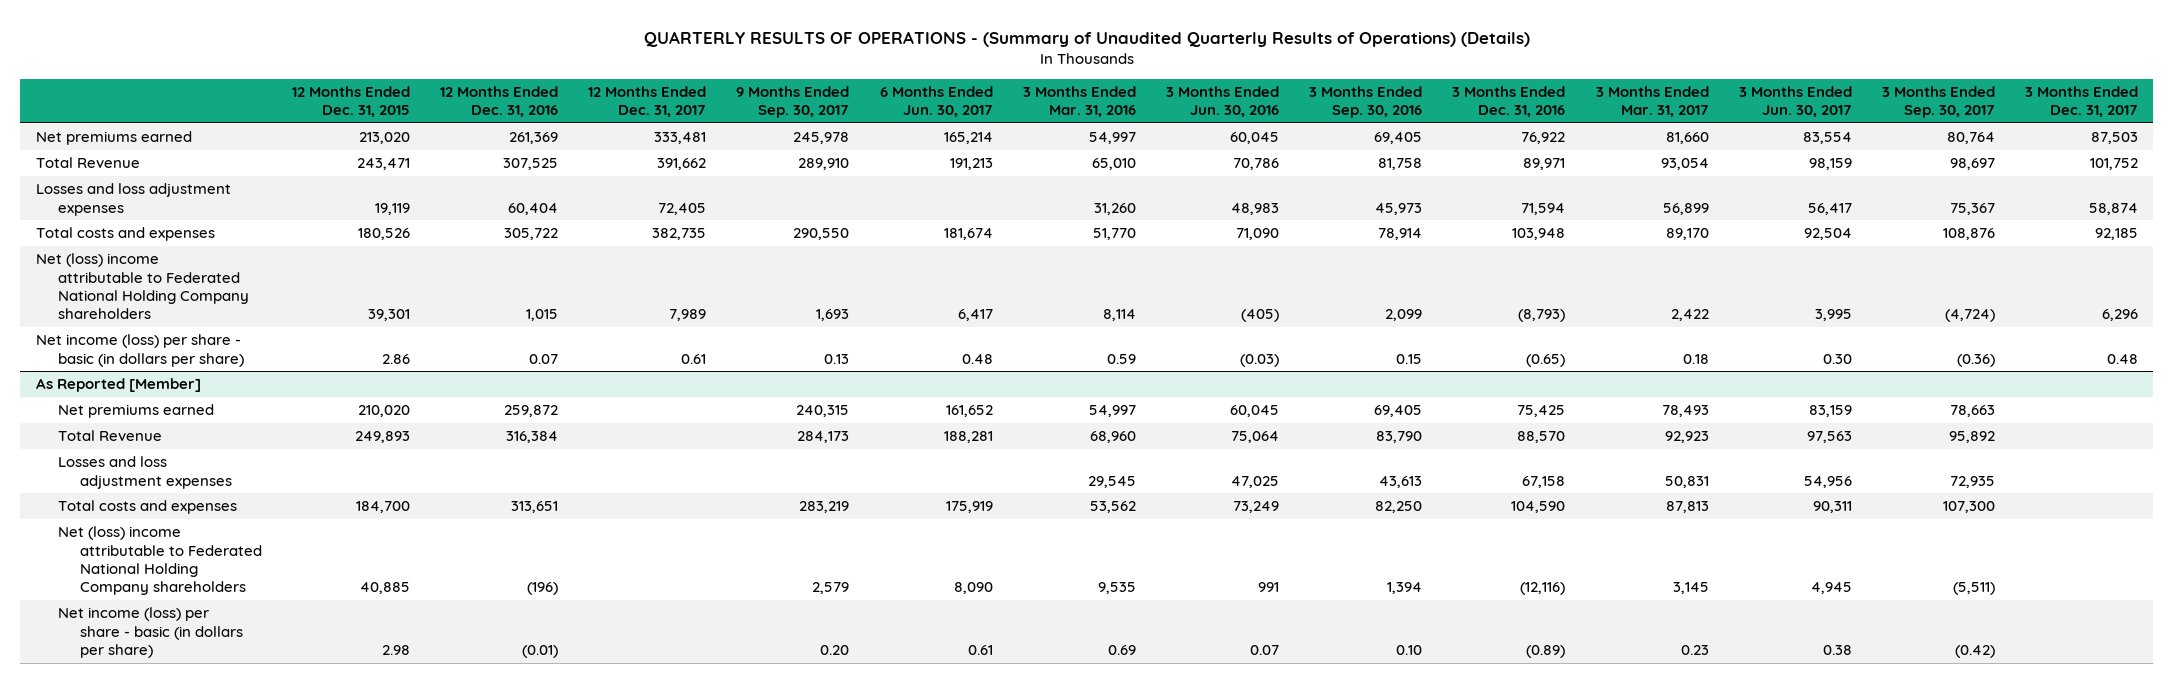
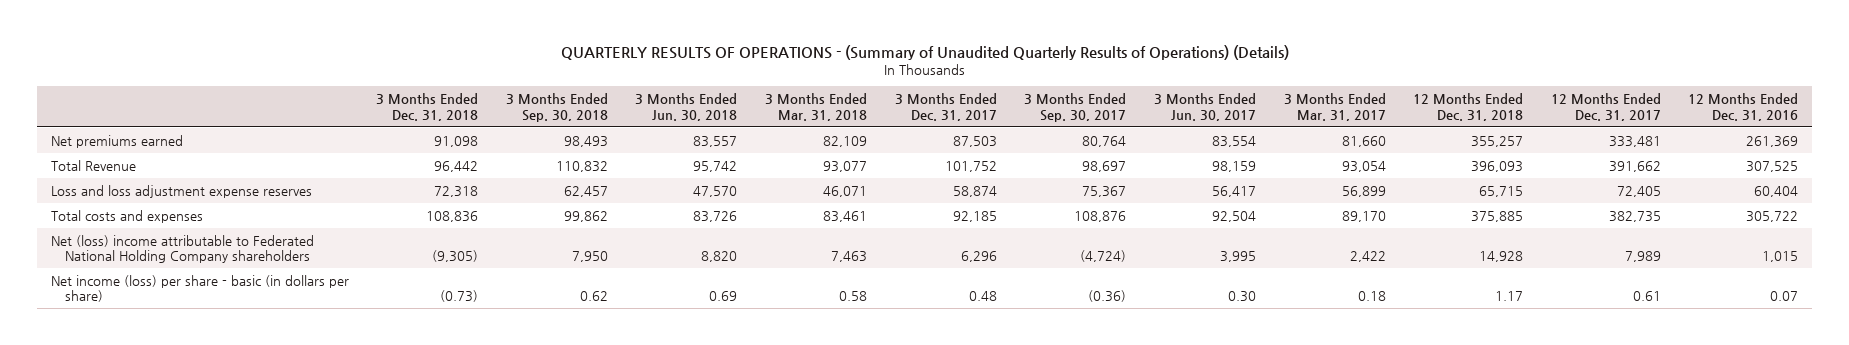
- | 12 Months Ended Dec. 31, 2015 | 12 Months Ended Dec. 31, 2016 | 12 Months Ended Dec. 31, 2017 | 9 Months Ended Sep. 30, 2017 | 6 Months Ended Jun. 30, 2017 | 3 Months Ended Mar. 31, 2016 | 3 Months Ended Jun. 30, 2016 | 3 Months Ended Sep. 30, 2016 | 3 Months Ended Dec. 31, 2016 | 3 Months Ended Mar. 31, 2017 | 3 Months Ended Jun. 30, 2017 | 3 Months Ended Sep. 30, 2017 | 3 Months Ended Dec. 31, 2017
+ | 3 Months Ended Dec. 31, 2018 | 3 Months Ended Sep. 30, 2018 | 3 Months Ended Jun. 30, 2018 | 3 Months Ended Mar. 31, 2018 | 3 Months Ended Dec. 31, 2017 | 3 Months Ended Sep. 30, 2017 | 3 Months Ended Jun. 30, 2017 | 3 Months Ended Mar. 31, 2017 | 12 Months Ended Dec. 31, 2018 | 12 Months Ended Dec. 31, 2017 | 12 Months Ended Dec. 31, 2016
- Losses and loss adjustment expenses | 19,119 | 60,404 | 72,405 | | | 31,260 | 48,983 | 45,973 | 71,594 | 56,899 | 56,417 | 75,367 | 58,874
+ Loss and loss adjustment expense reserves | 72,318 | 62,457 | 47,570 | 46,071 | 58,874 | 75,367 | 56,417 | 56,899 | 65,715 | 72,405 | 60,404
- As Reported [Member]
- Net premiums earned | 210,020 | 259,872 | | 240,315 | 161,652 | 54,997 | 60,045 | 69,405 | 75,425 | 78,493 | 83,159 | 78,663 |
- Total Revenue | 249,893 | 316,384 | | 284,173 | 188,281 | 68,960 | 75,064 | 83,790 | 88,570 | 92,923 | 97,563 | 95,892 |
- Losses and loss adjustment expenses | | | | | | 29,545 | 47,025 | 43,613 | 67,158 | 50,831 | 54,956 | 72,935 |
- Total costs and expenses | 184,700 | 313,651 | | 283,219 | 175,919 | 53,562 | 73,249 | 82,250 | 104,590 | 87,813 | 90,311 | 107,300 |
- Net (loss) income attributable to Federated National Holding Company shareholders | 40,885 | (196) | | 2,579 | 8,090 | 9,535 | 991 | 1,394 | (12,116) | 3,145 | 4,945 | (5,511) |
- Net income (loss) per share - basic (in dollars per share) | 2.98 | (0.01) | | 0.20 | 0.61 | 0.69 | 0.07 | 0.10 | (0.89) | 0.23 | 0.38 | (0.42) |

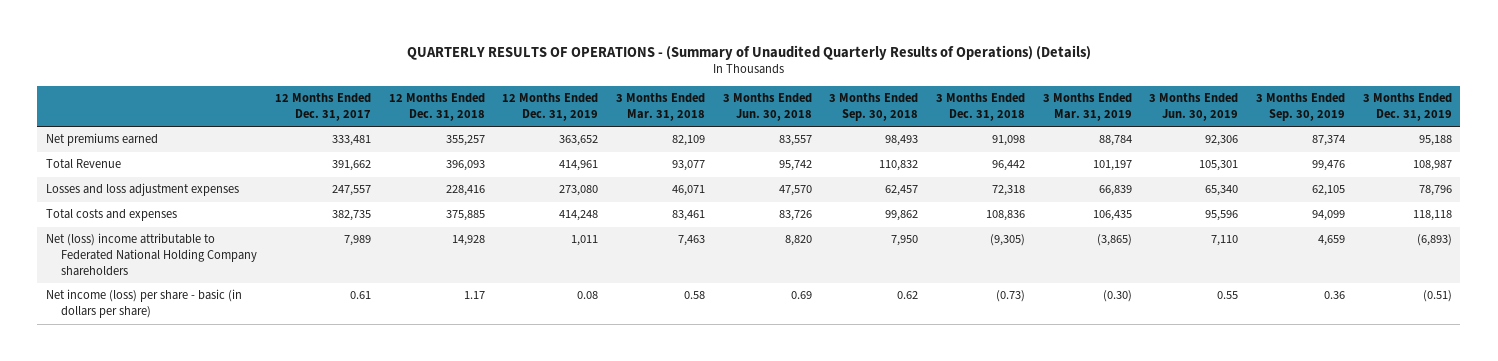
- | 3 Months Ended Dec. 31, 2018 | 3 Months Ended Sep. 30, 2018 | 3 Months Ended Jun. 30, 2018 | 3 Months Ended Mar. 31, 2018 | 3 Months Ended Dec. 31, 2017 | 3 Months Ended Sep. 30, 2017 | 3 Months Ended Jun. 30, 2017 | 3 Months Ended Mar. 31, 2017 | 12 Months Ended Dec. 31, 2018 | 12 Months Ended Dec. 31, 2017 | 12 Months Ended Dec. 31, 2016
+ | 12 Months Ended Dec. 31, 2017 | 12 Months Ended Dec. 31, 2018 | 12 Months Ended Dec. 31, 2019 | 3 Months Ended Mar. 31, 2018 | 3 Months Ended Jun. 30, 2018 | 3 Months Ended Sep. 30, 2018 | 3 Months Ended Dec. 31, 2018 | 3 Months Ended Mar. 31, 2019 | 3 Months Ended Jun. 30, 2019 | 3 Months Ended Sep. 30, 2019 | 3 Months Ended Dec. 31, 2019
- Loss and loss adjustment expense reserves | 72,318 | 62,457 | 47,570 | 46,071 | 58,874 | 75,367 | 56,417 | 56,899 | 65,715 | 72,405 | 60,404
+ Losses and loss adjustment expenses | 247,557 | 228,416 | 273,080 | 46,071 | 47,570 | 62,457 | 72,318 | 66,839 | 65,340 | 62,105 | 78,796

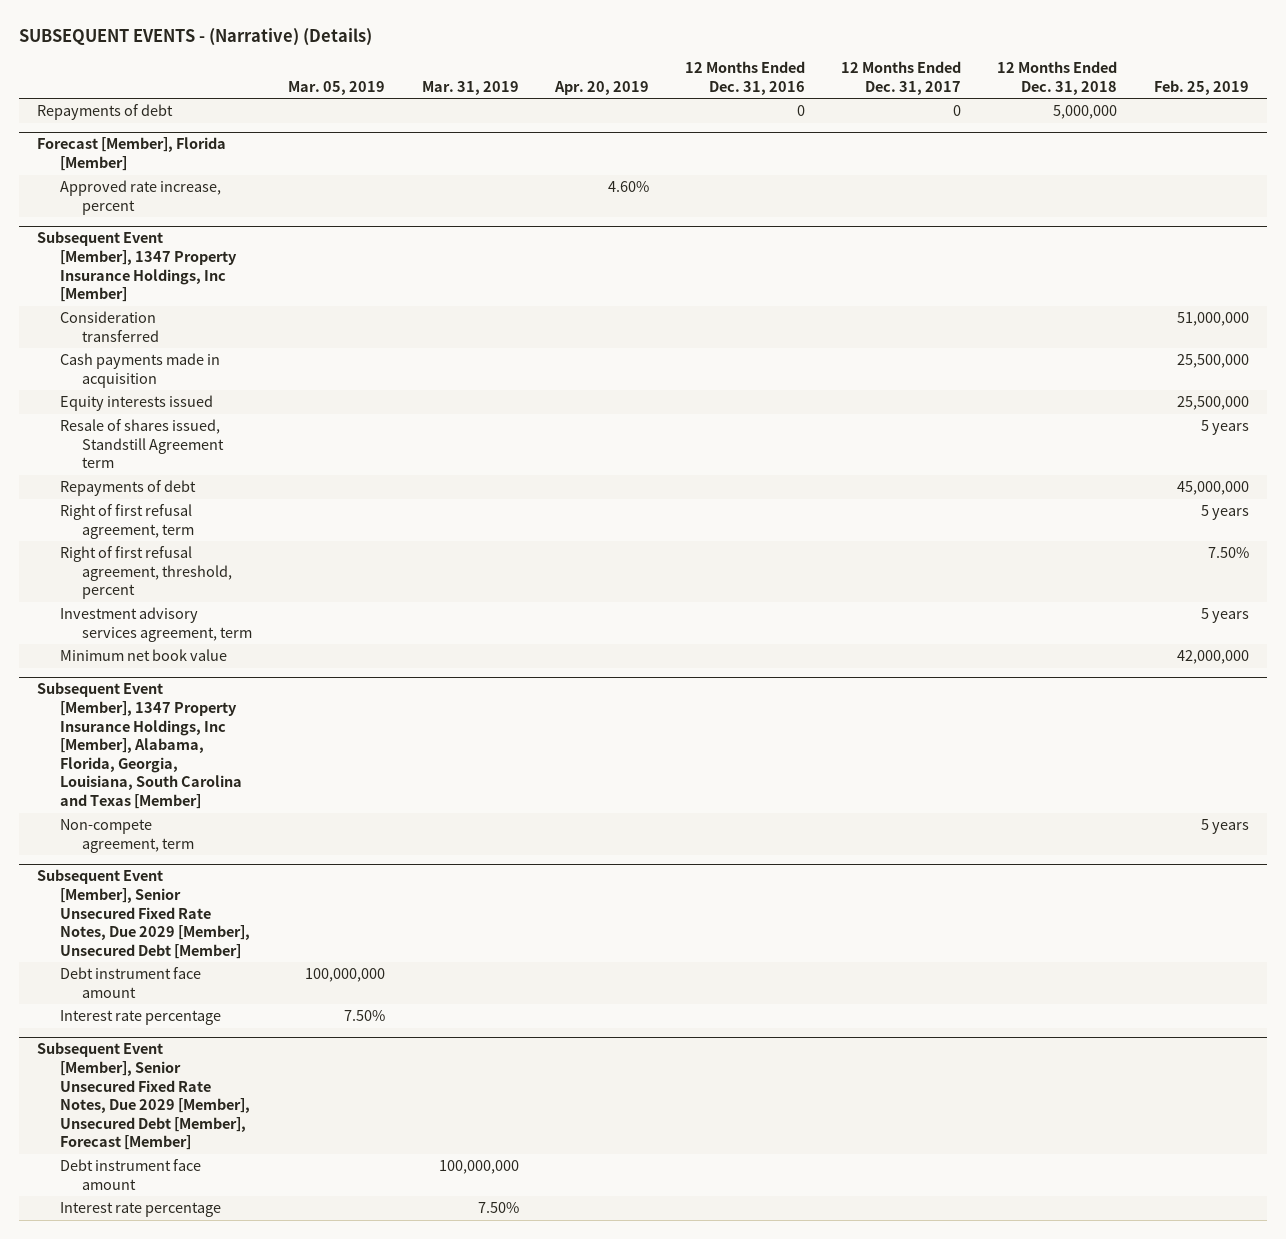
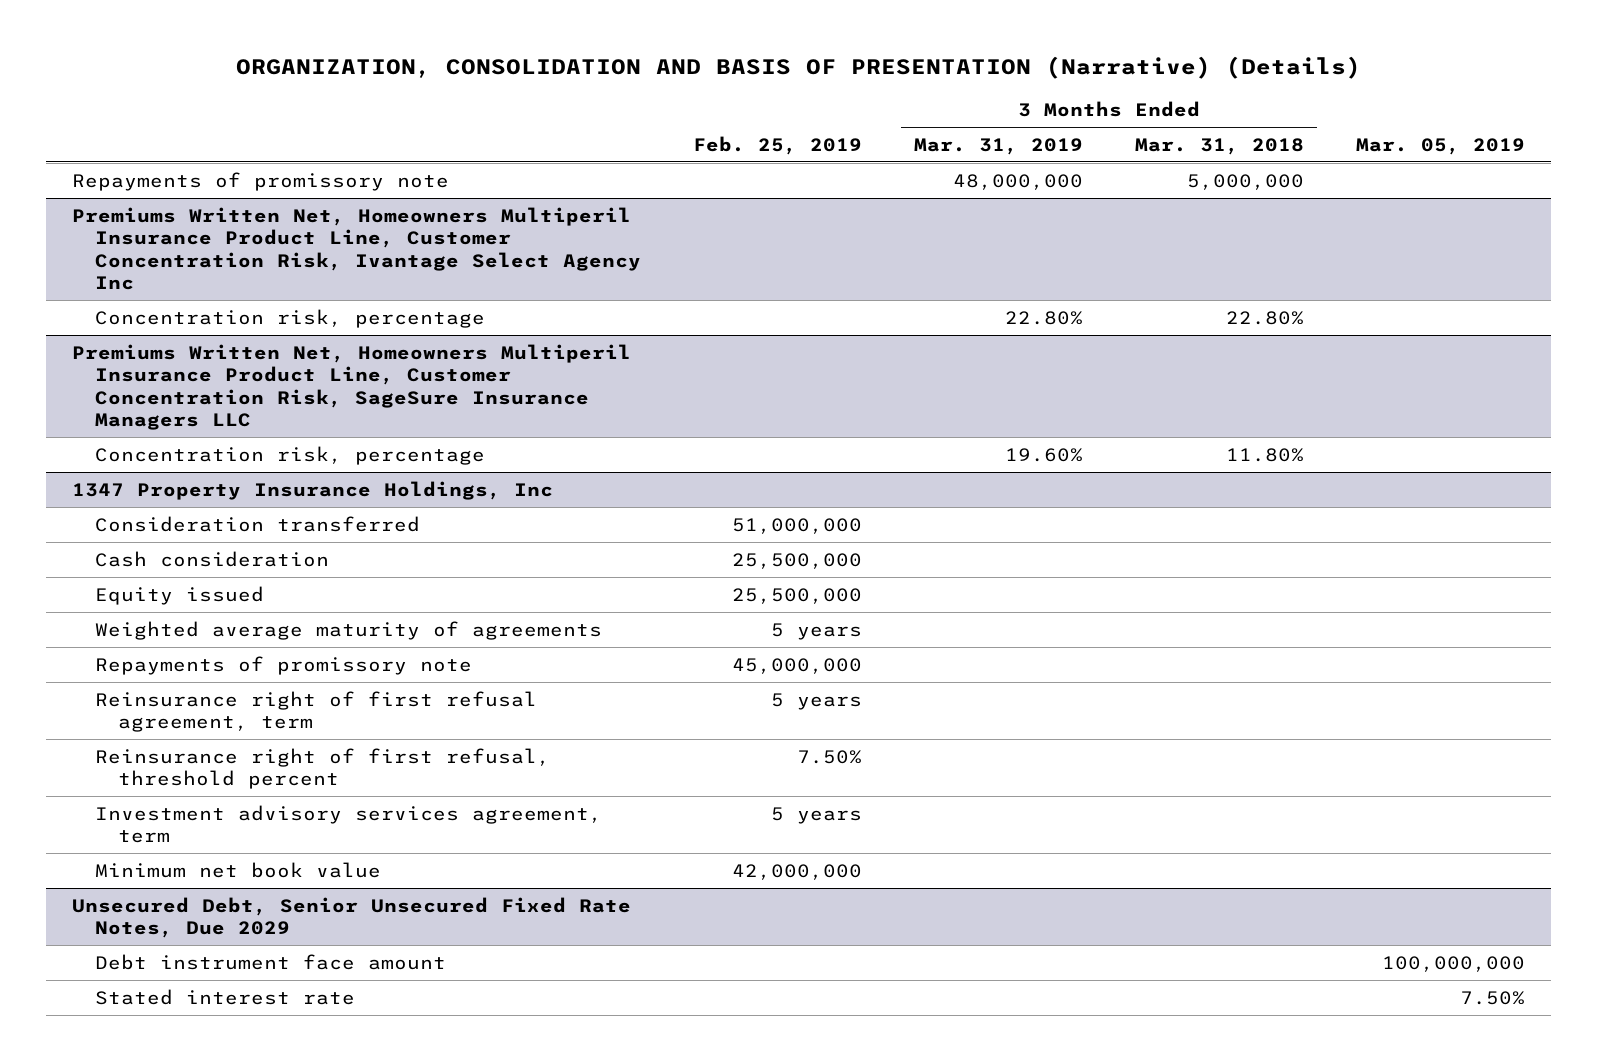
- SUBSEQUENT EVENTS - (Narrative) (Details)
+ ORGANIZATION, CONSOLIDATION AND BASIS OF PRESENTATION (Narrative) (Details)
- | Mar. 05, 2019 | Mar. 31, 2019 | Apr. 20, 2019 | 12 Months Ended Dec. 31, 2016 | 12 Months Ended Dec. 31, 2017 | 12 Months Ended Dec. 31, 2018 | Feb. 25, 2019
+ | Feb. 25, 2019 | 3 Months Ended Mar. 31, 2019 | 3 Months Ended Mar. 31, 2018 | Mar. 05, 2019
- Repayments of debt | | | | 0 | 0 | 5,000,000 |
- Forecast [Member], Florida [Member]
- Approved rate increase, percent | | | 4.60% | | | |
- Subsequent Event [Member], 1347 Property Insurance Holdings, Inc [Member]
+ Repayments of promissory note | | 48,000,000 | 5,000,000 |
+ Premiums Written Net, Homeowners Multiperil Insurance Product Line, Customer Concentration Risk, Ivantage Select Agency Inc
+ Concentration risk, percentage | | 22.80% | 22.80% |
+ Premiums Written Net, Homeowners Multiperil Insurance Product Line, Customer Concentration Risk, SageSure Insurance Managers LLC
+ Concentration risk, percentage | | 19.60% | 11.80% |
+ 1347 Property Insurance Holdings, Inc
- Cash payments made in acquisition | | | | | | | 25,500,000
- Equity interests issued | | | | | | | 25,500,000
- Resale of shares issued, Standstill Agreement term | | | | | | | 5 years
- Repayments of debt | | | | | | | 45,000,000
- Right of first refusal agreement, term | | | | | | | 5 years
- Right of first refusal agreement, threshold, percent | | | | | | | 7.50%
+ Cash consideration | 25,500,000 | | |
+ Equity issued | 25,500,000 | | |
+ Weighted average maturity of agreements | 5 years | | |
+ Repayments of promissory note | 45,000,000 | | |
+ Reinsurance right of first refusal agreement, term | 5 years | | |
+ Reinsurance right of first refusal, threshold percent | 7.50% | | |
- Subsequent Event [Member], 1347 Property Insurance Holdings, Inc [Member], Alabama, Florida, Georgia, Louisiana, South Carolina and Texas [Member]
- Non-compete agreement, term | | | | | | | 5 years
- Subsequent Event [Member], Senior Unsecured Fixed Rate Notes, Due 2029 [Member], Unsecured Debt [Member]
+ Unsecured Debt, Senior Unsecured Fixed Rate Notes, Due 2029
- Interest rate percentage | 7.50% | | | | | |
- Subsequent Event [Member], Senior Unsecured Fixed Rate Notes, Due 2029 [Member], Unsecured Debt [Member], Forecast [Member]
- Debt instrument face amount | | 100,000,000 | | | | |
- Interest rate percentage | | 7.50% | | | | |
+ Stated interest rate | | | | 7.50%

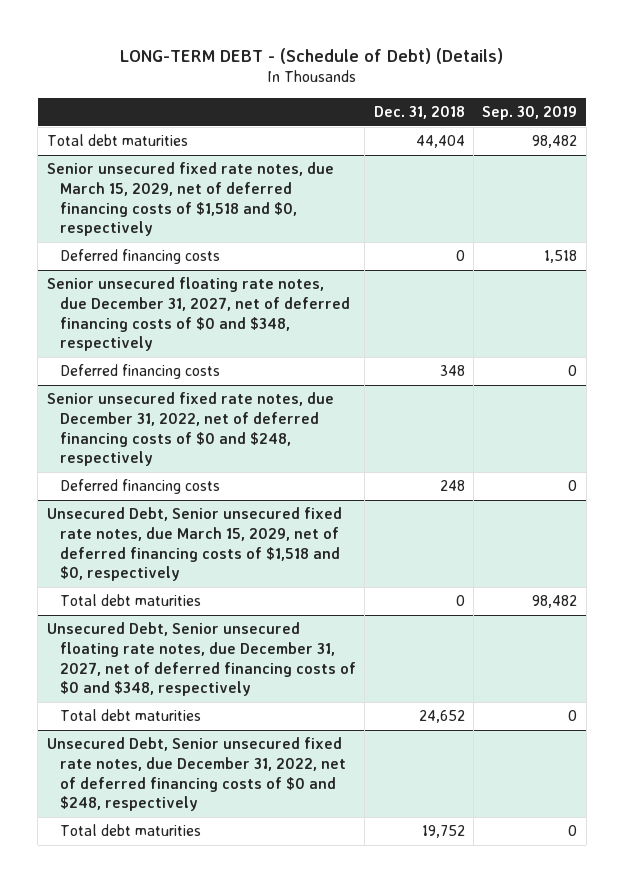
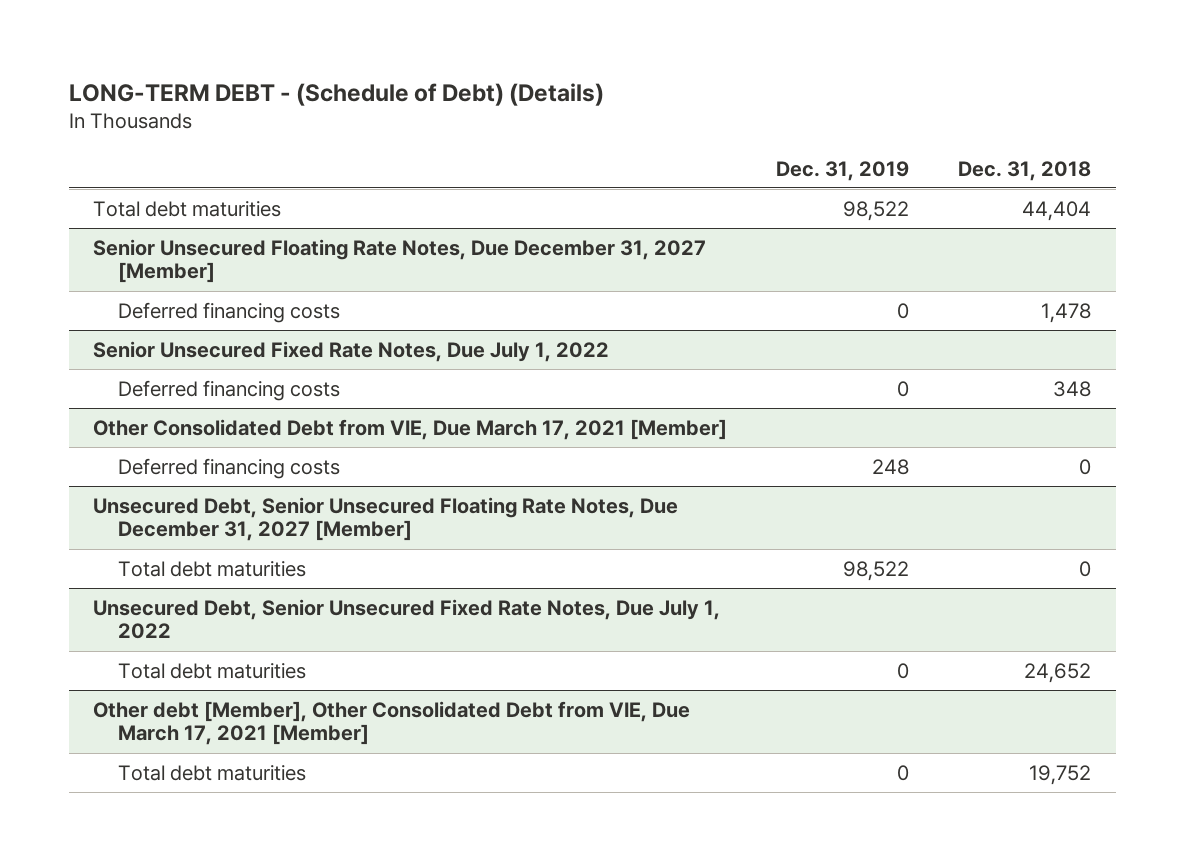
- | Dec. 31, 2018 | Sep. 30, 2019
+ | Dec. 31, 2019 | Dec. 31, 2018
- Senior unsecured fixed rate notes, due March 15, 2029, net of deferred financing costs of $1,518 and $0, respectively
- Deferred financing costs | 0 | 1,518
- Senior unsecured floating rate notes, due December 31, 2027, net of deferred financing costs of $0 and $348, respectively
+ Senior Unsecured Floating Rate Notes, Due December 31, 2027 [Member]
+ Deferred financing costs | 0 | 1,478
+ Senior Unsecured Fixed Rate Notes, Due July 1, 2022
- Senior unsecured fixed rate notes, due December 31, 2022, net of deferred financing costs of $0 and $248, respectively
- Deferred financing costs | 248 | 0
- Unsecured Debt, Senior unsecured fixed rate notes, due March 15, 2029, net of deferred financing costs of $1,518 and $0, respectively
+ Other Consolidated Debt from VIE, Due March 17, 2021 [Member]
+ Deferred financing costs | 248 | 0
+ Unsecured Debt, Senior Unsecured Floating Rate Notes, Due December 31, 2027 [Member]
- Unsecured Debt, Senior unsecured floating rate notes, due December 31, 2027, net of deferred financing costs of $0 and $348, respectively
+ Unsecured Debt, Senior Unsecured Fixed Rate Notes, Due July 1, 2022
- Unsecured Debt, Senior unsecured fixed rate notes, due December 31, 2022, net of deferred financing costs of $0 and $248, respectively
+ Other debt [Member], Other Consolidated Debt from VIE, Due March 17, 2021 [Member]

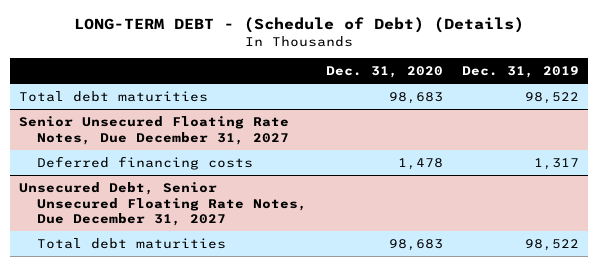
- | Dec. 31, 2019 | Dec. 31, 2018
+ | Dec. 31, 2020 | Dec. 31, 2019
- Senior Unsecured Floating Rate Notes, Due December 31, 2027 [Member]
- Deferred financing costs | 0 | 1,478
- Senior Unsecured Fixed Rate Notes, Due July 1, 2022
- Deferred financing costs | 0 | 348
- Other Consolidated Debt from VIE, Due March 17, 2021 [Member]
- Deferred financing costs | 248 | 0
- Unsecured Debt, Senior Unsecured Floating Rate Notes, Due December 31, 2027 [Member]
+ Senior Unsecured Floating Rate Notes, Due December 31, 2027
+ Deferred financing costs | 1,478 | 1,317
+ Unsecured Debt, Senior Unsecured Floating Rate Notes, Due December 31, 2027
- Unsecured Debt, Senior Unsecured Fixed Rate Notes, Due July 1, 2022
- Total debt maturities | 0 | 24,652
- Other debt [Member], Other Consolidated Debt from VIE, Due March 17, 2021 [Member]
- Total debt maturities | 0 | 19,752

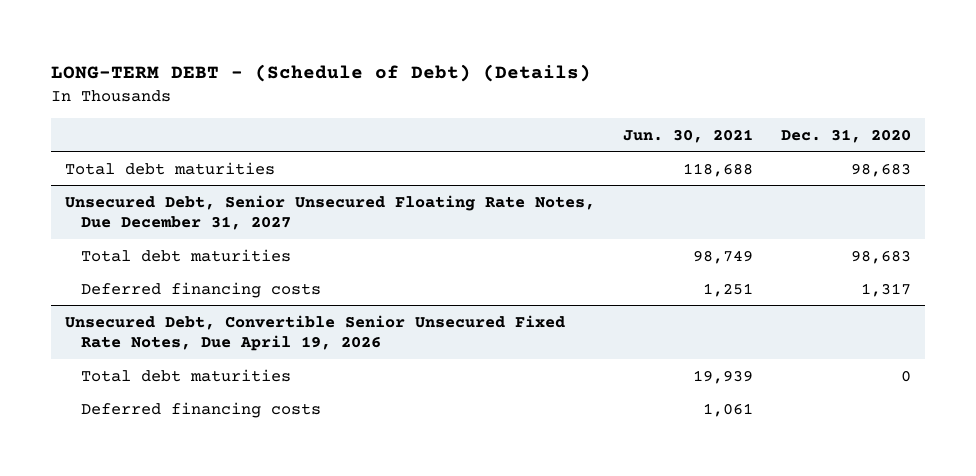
- | Dec. 31, 2020 | Dec. 31, 2019
+ | Jun. 30, 2021 | Dec. 31, 2020
- Senior Unsecured Floating Rate Notes, Due December 31, 2027
- Deferred financing costs | 1,478 | 1,317
@ Unsecured Debt, Senior Unsecured Floating Rate Notes, Due December 31, 2027
+ Deferred financing costs | 1,251 | 1,317
+ Unsecured Debt, Convertible Senior Unsecured Fixed Rate Notes, Due April 19, 2026
+ Total debt maturities | 19,939 | 0
+ Deferred financing costs | 1,061 |

